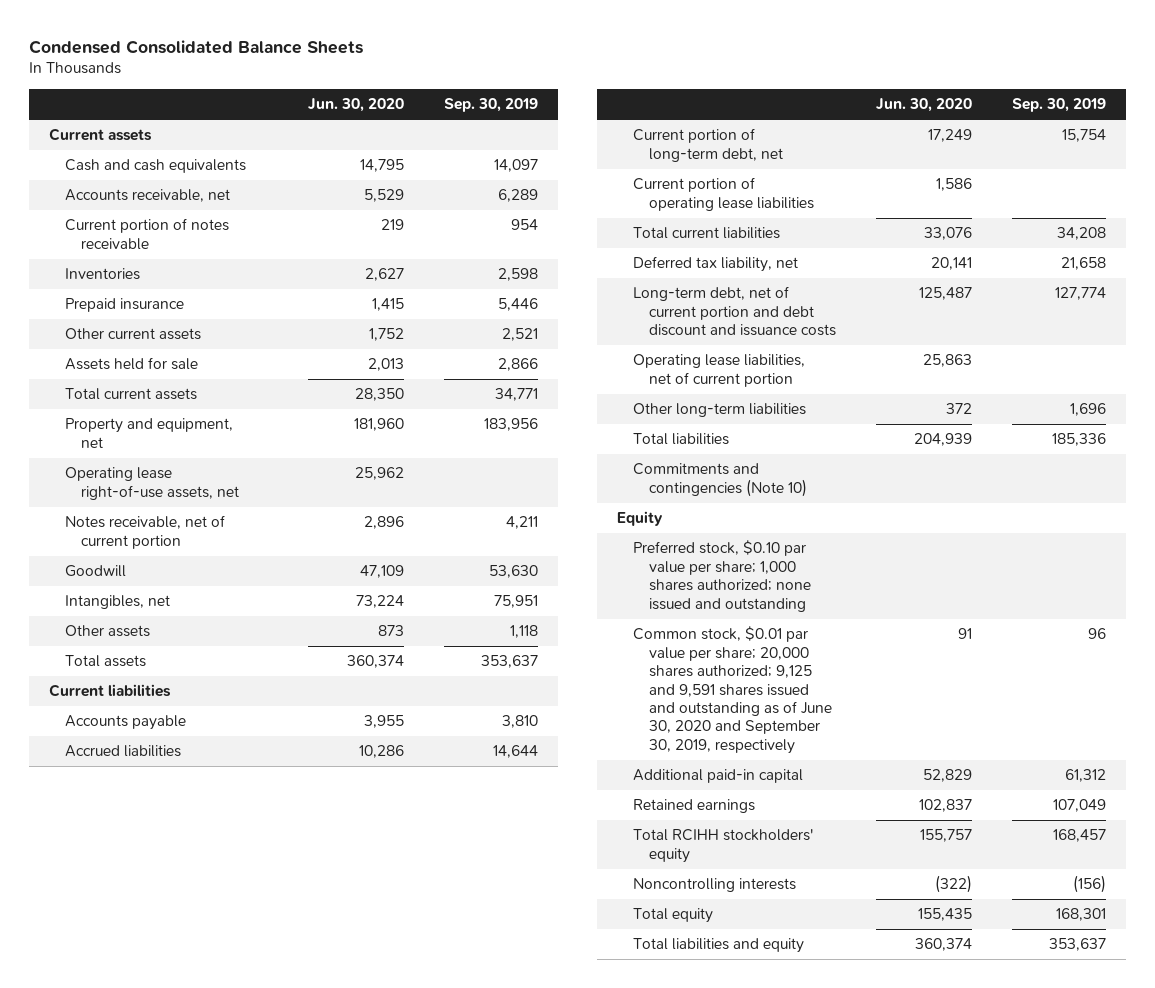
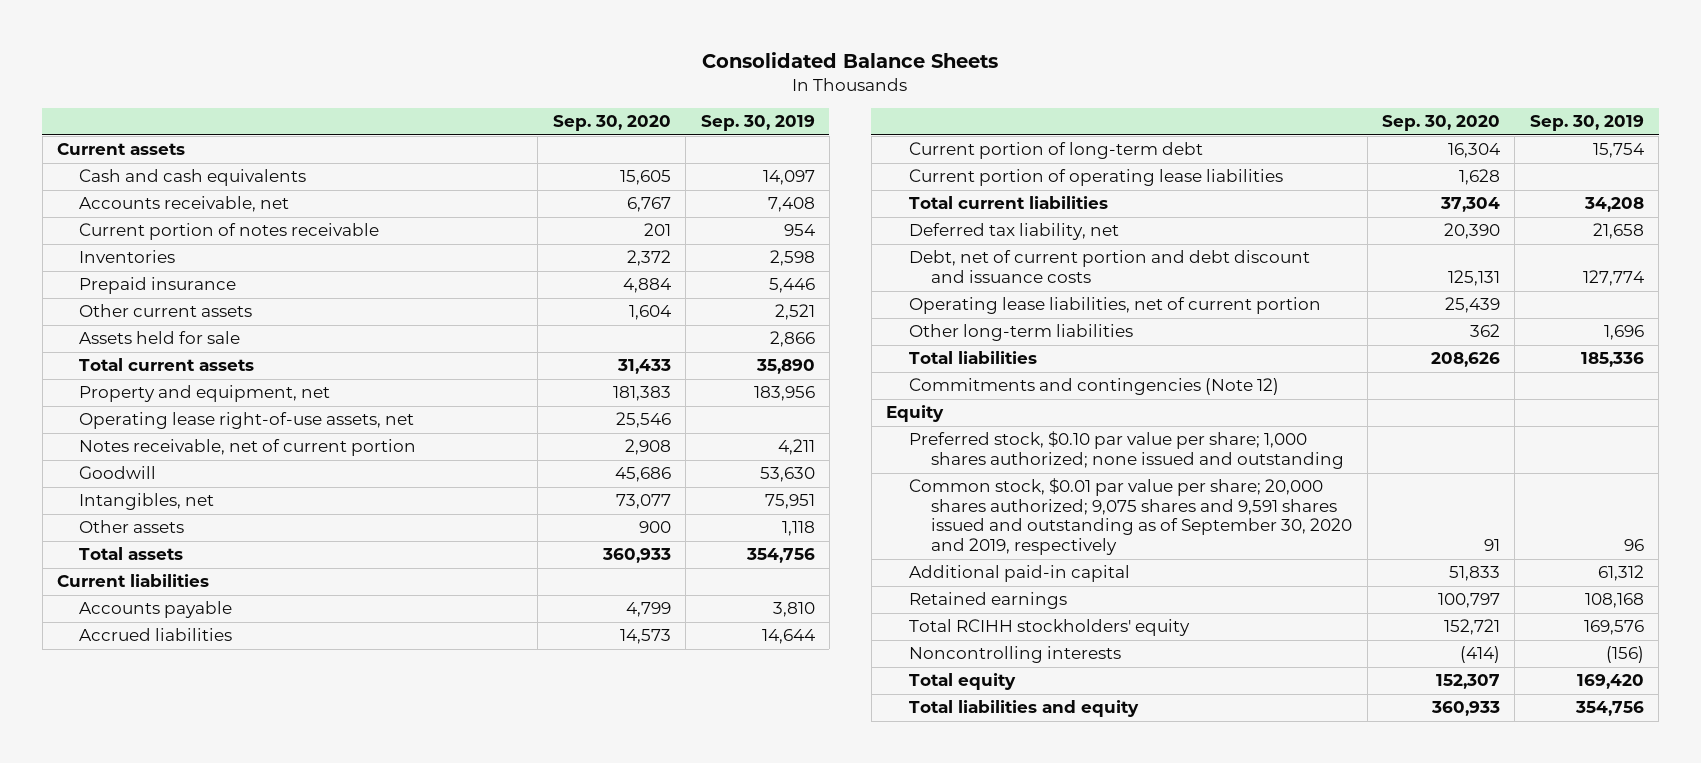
- Condensed Consolidated Balance Sheets
+ Consolidated Balance Sheets
- | Jun. 30, 2020 | Sep. 30, 2019
+ | Sep. 30, 2020 | Sep. 30, 2019
- Accounts receivable, net | 5,529 | 6,289
+ Accounts receivable, net | 6,767 | 7,408
- Total current assets | 28,350 | 34,771
+ Total current assets | 31,433 | 35,890
- Total assets | 360,374 | 353,637
+ Total assets | 360,933 | 354,756
- Current portion of long-term debt, net | 17,249 | 15,754
+ Current portion of long-term debt | 16,304 | 15,754
- Long-term debt, net of current portion and debt discount and issuance costs | 125,487 | 127,774
+ Debt, net of current portion and debt discount and issuance costs | 125,131 | 127,774
- Commitments and contingencies (Note 10)
+ Commitments and contingencies (Note 12)
- Common stock, $0.01 par value per share; 20,000 shares authorized; 9,125 and 9,591 shares issued and outstanding as of June 30, 2020 and September 30, 2019, respectively | 91 | 96
+ Common stock, $0.01 par value per share; 20,000 shares authorized; 9,075 shares and 9,591 shares issued and outstanding as of September 30, 2020 and 2019, respectively | 91 | 96
- Retained earnings | 102,837 | 107,049
- Total RCIHH stockholders' equity | 155,757 | 168,457
+ Retained earnings | 100,797 | 108,168
+ Total RCIHH stockholders' equity | 152,721 | 169,576
- Total equity | 155,435 | 168,301
- Total liabilities and equity | 360,374 | 353,637
+ Total equity | 152,307 | 169,420
+ Total liabilities and equity | 360,933 | 354,756

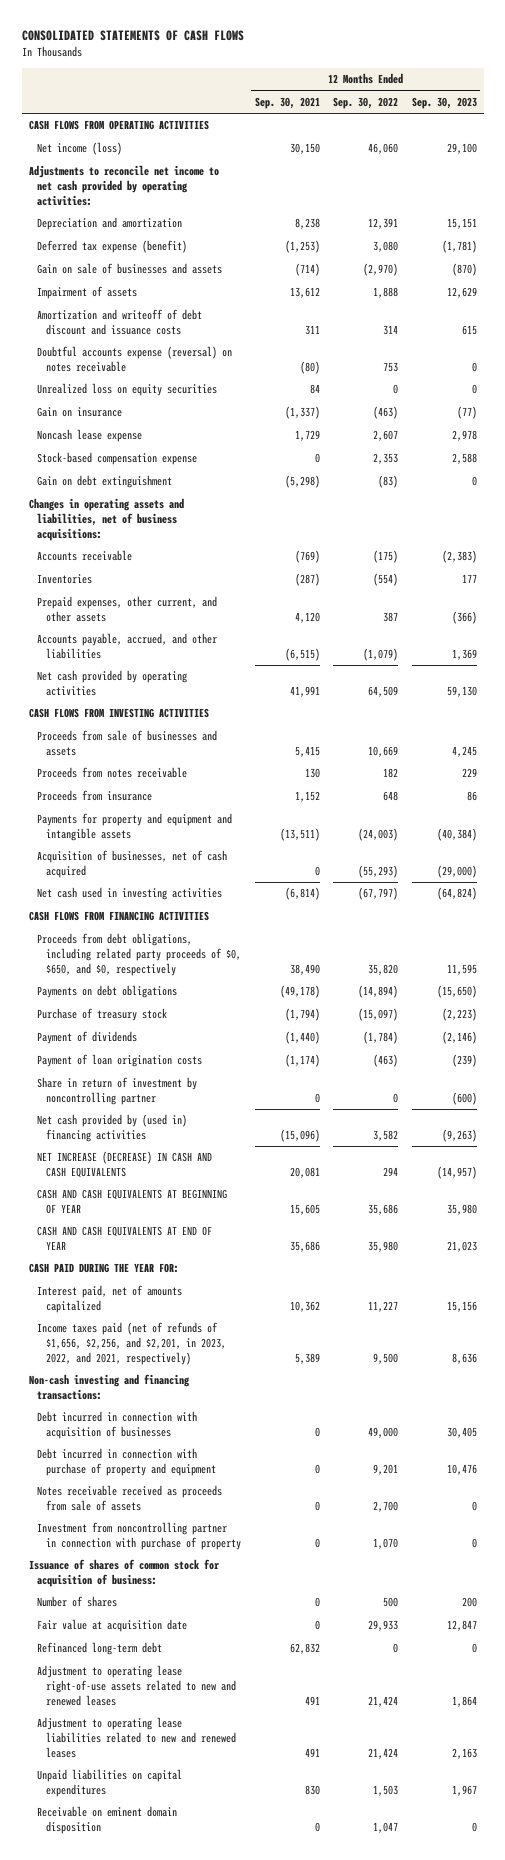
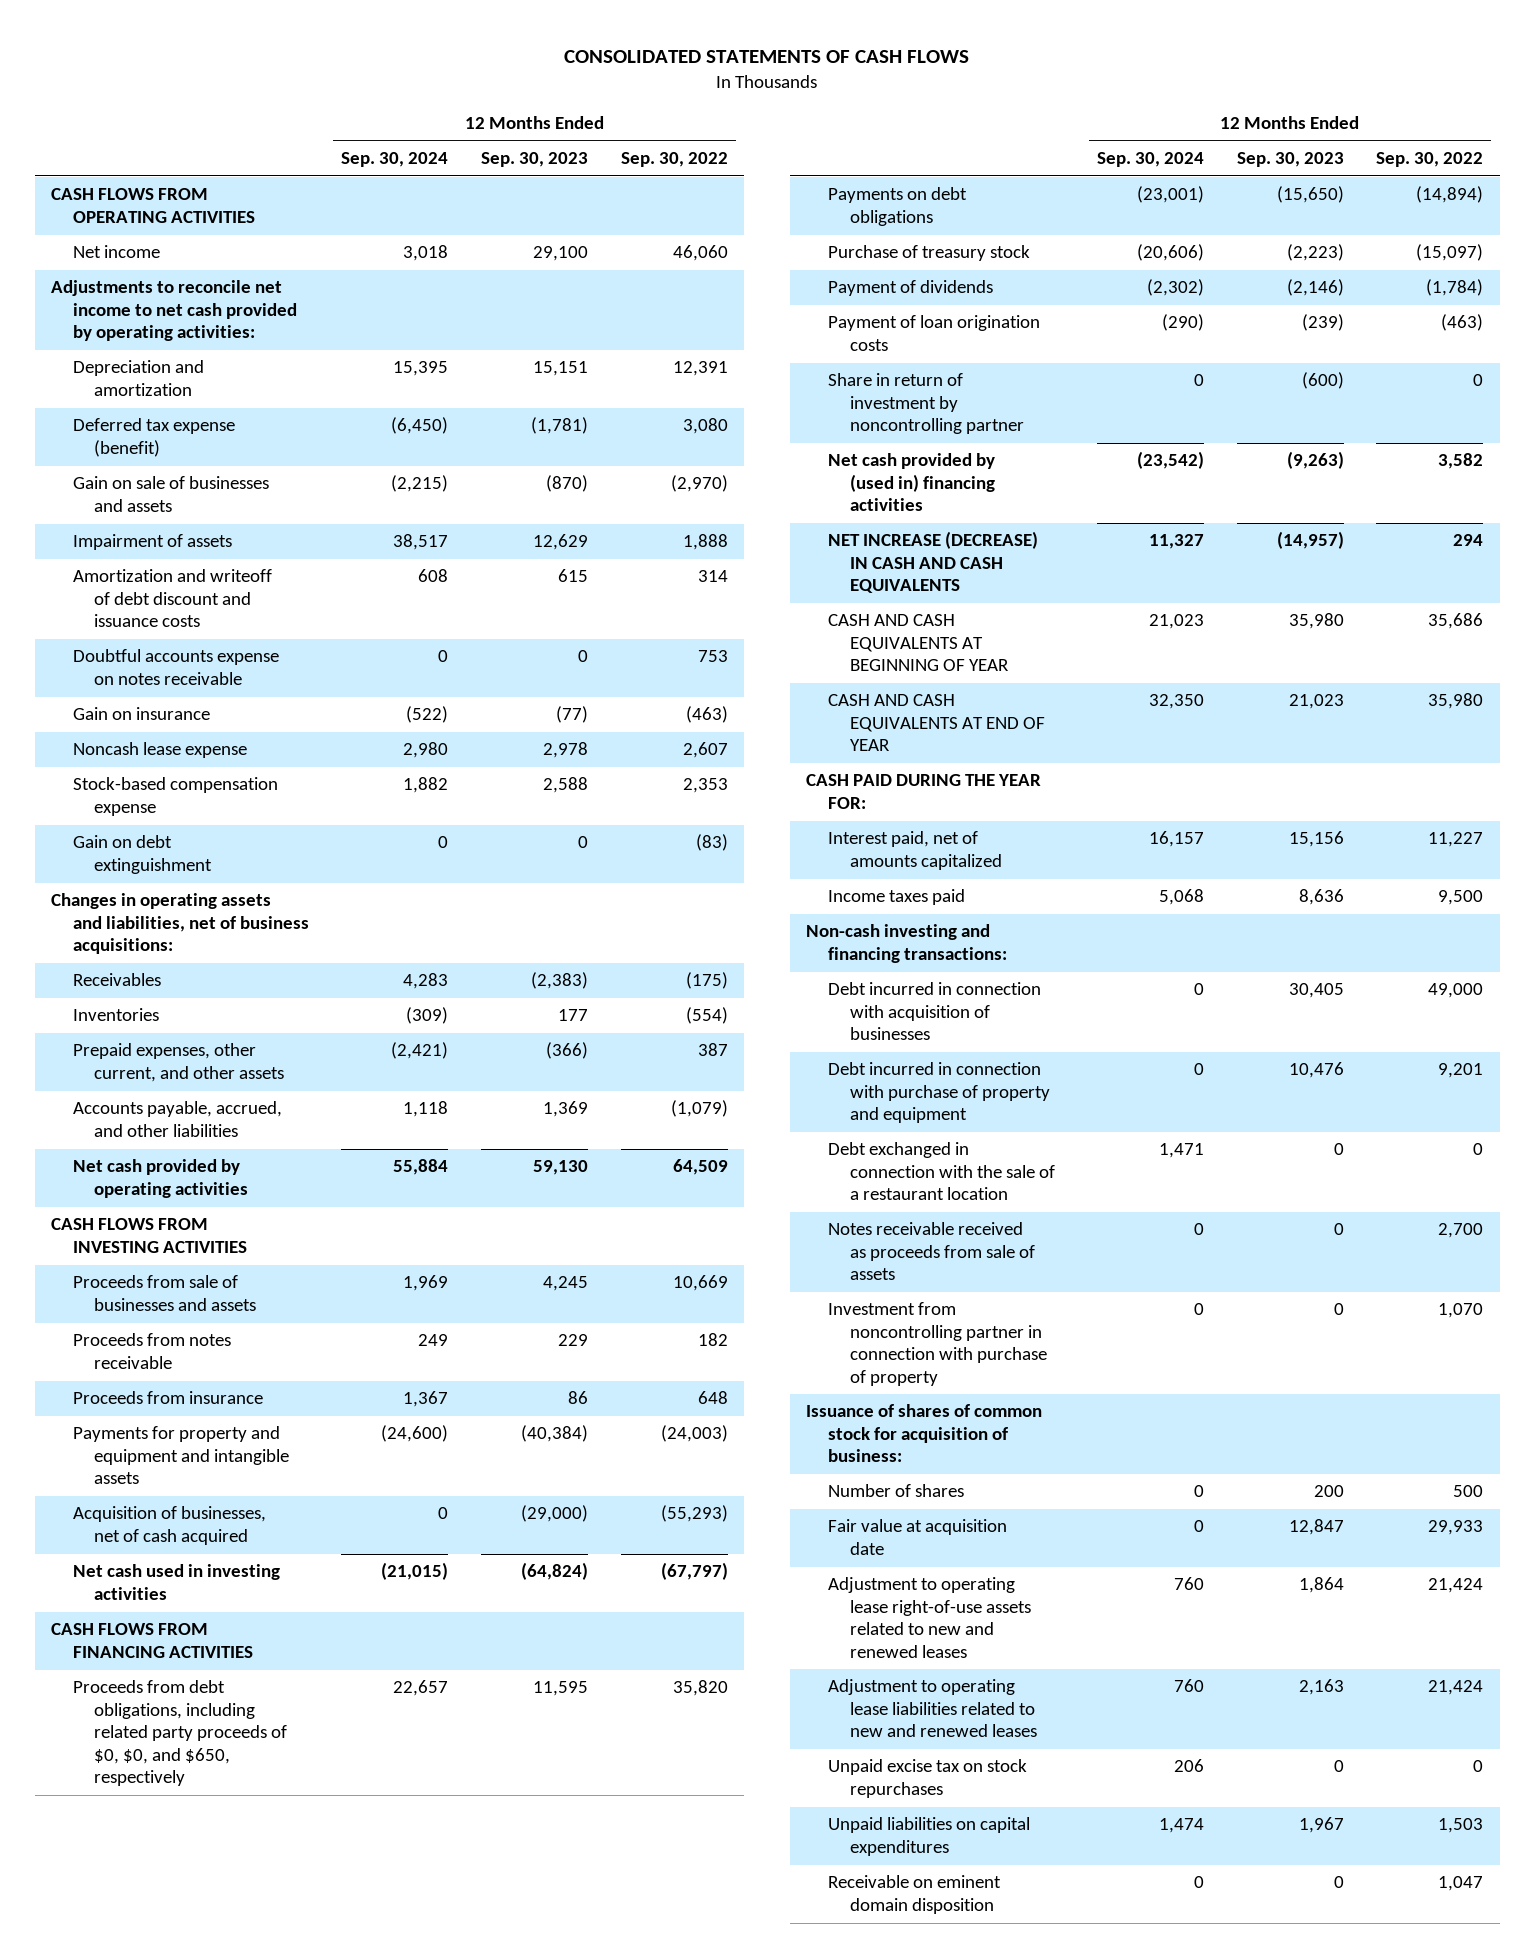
- | 12 Months Ended Sep. 30, 2021 | 12 Months Ended Sep. 30, 2022 | 12 Months Ended Sep. 30, 2023
+ | 12 Months Ended Sep. 30, 2024 | 12 Months Ended Sep. 30, 2023 | 12 Months Ended Sep. 30, 2022
- Net income (loss) | 30,150 | 46,060 | 29,100
+ Net income | 3,018 | 29,100 | 46,060
- Doubtful accounts expense (reversal) on notes receivable | (80) | 753 | 0
- Unrealized loss on equity securities | 84 | 0 | 0
+ Doubtful accounts expense on notes receivable | 0 | 0 | 753
- Accounts receivable | (769) | (175) | (2,383)
+ Receivables | 4,283 | (2,383) | (175)
- Proceeds from debt obligations, including related party proceeds of $0, $650, and $0, respectively | 38,490 | 35,820 | 11,595
+ Proceeds from debt obligations, including related party proceeds of $0, $0, and $650, respectively | 22,657 | 11,595 | 35,820
- Income taxes paid (net of refunds of $1,656, $2,256, and $2,201, in 2023, 2022, and 2021, respectively) | 5,389 | 9,500 | 8,636
+ Income taxes paid | 5,068 | 8,636 | 9,500
+ Debt exchanged in connection with the sale of a restaurant location | 1,471 | 0 | 0
- Refinanced long-term debt | 62,832 | 0 | 0
+ Unpaid excise tax on stock repurchases | 206 | 0 | 0

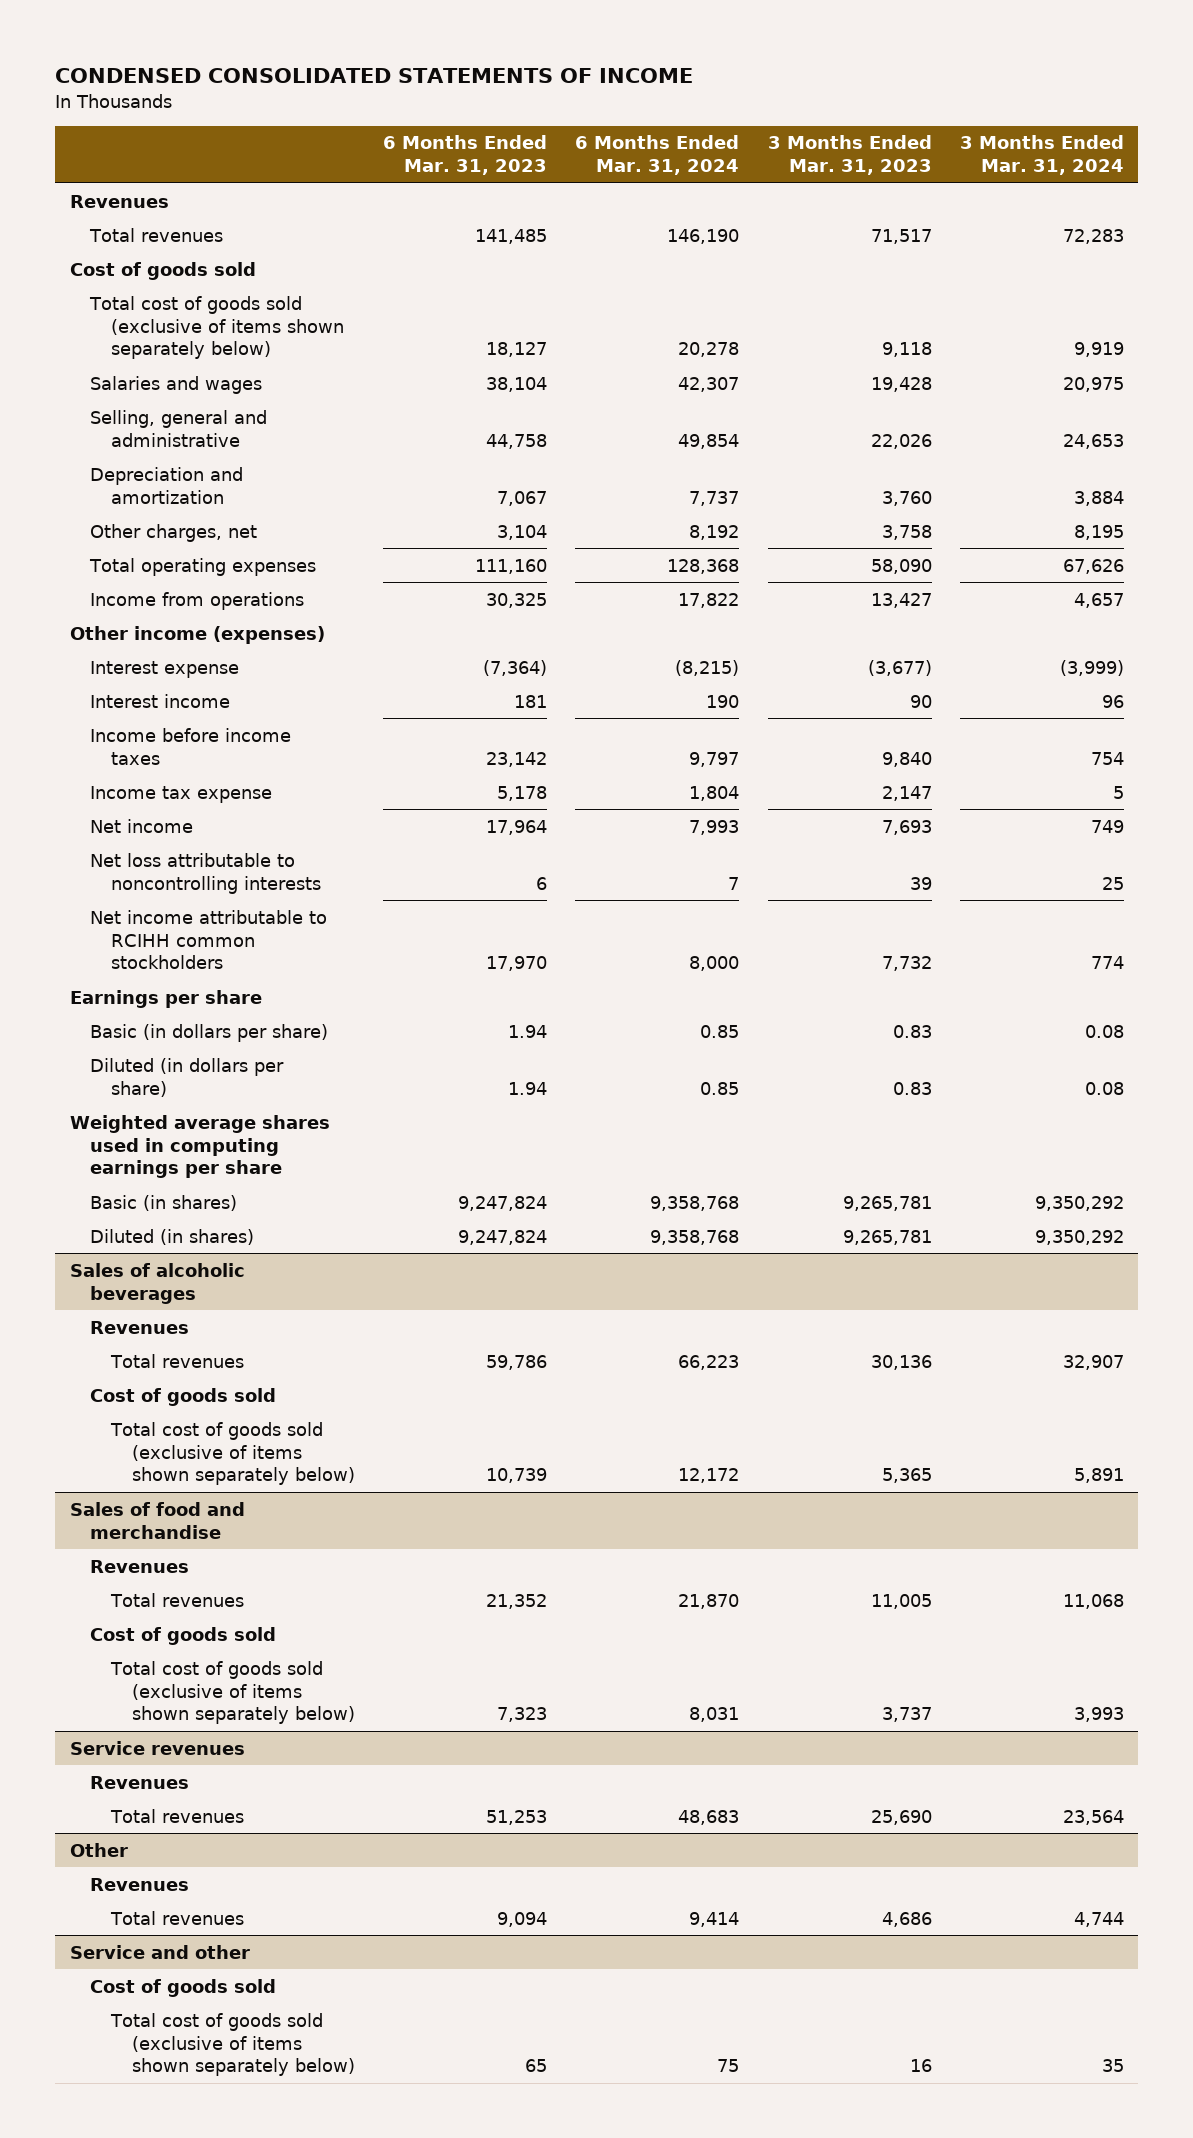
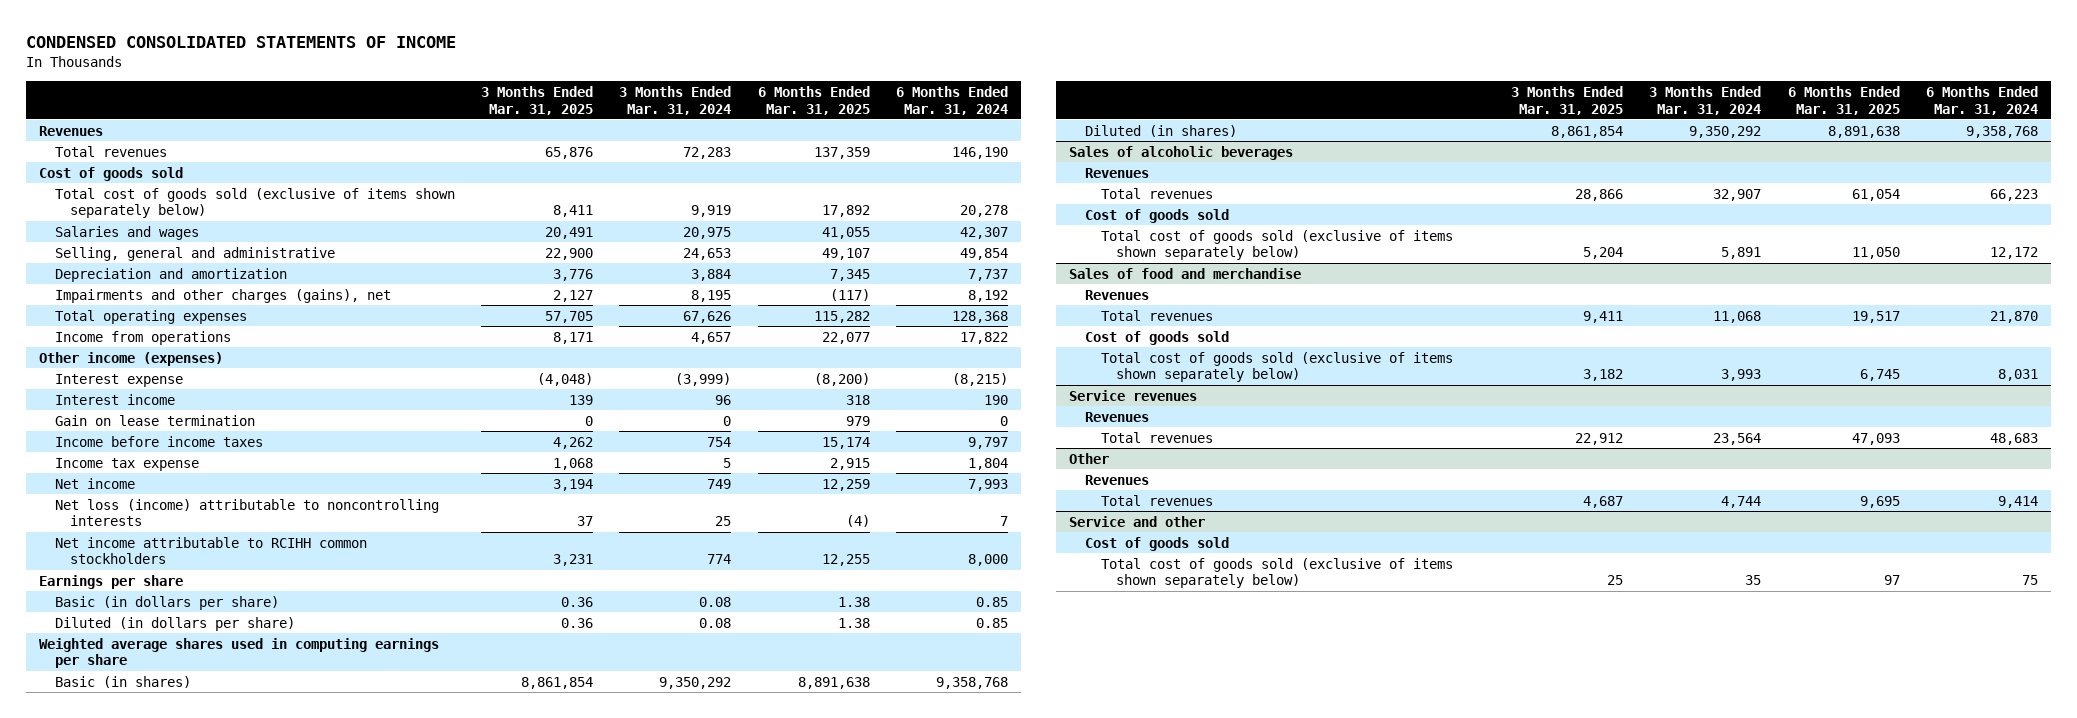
- | 6 Months Ended Mar. 31, 2023 | 6 Months Ended Mar. 31, 2024 | 3 Months Ended Mar. 31, 2023 | 3 Months Ended Mar. 31, 2024
+ | 3 Months Ended Mar. 31, 2025 | 3 Months Ended Mar. 31, 2024 | 6 Months Ended Mar. 31, 2025 | 6 Months Ended Mar. 31, 2024
- Other charges, net | 3,104 | 8,192 | 3,758 | 8,195
+ Impairments and other charges (gains), net | 2,127 | 8,195 | (117) | 8,192
+ Gain on lease termination | 0 | 0 | 979 | 0
- Net loss attributable to noncontrolling interests | 6 | 7 | 39 | 25
+ Net loss (income) attributable to noncontrolling interests | 37 | 25 | (4) | 7

